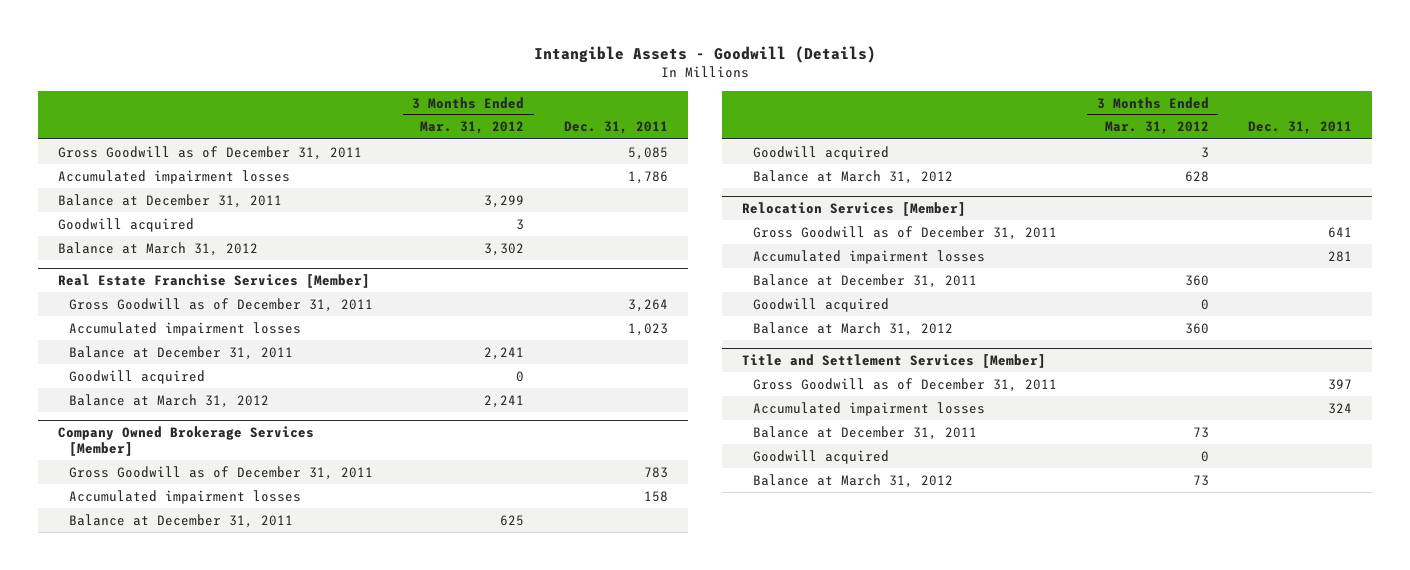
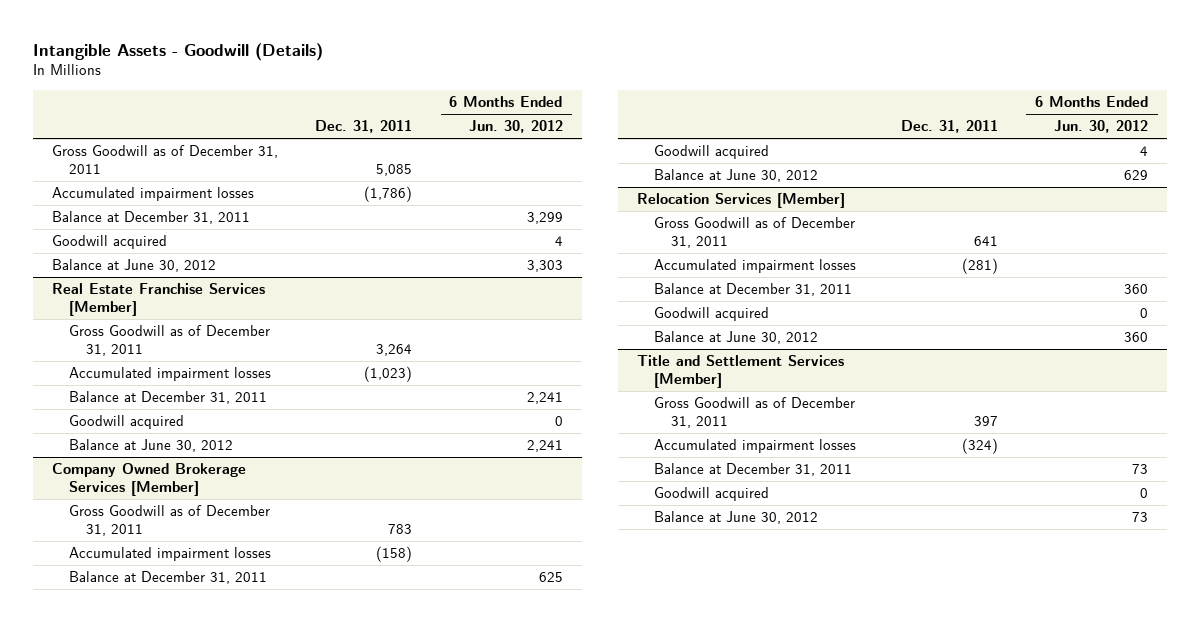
- | 3 Months Ended Mar. 31, 2012 | Dec. 31, 2011
+ | Dec. 31, 2011 | 6 Months Ended Jun. 30, 2012
- Accumulated impairment losses | | 1,786
+ Accumulated impairment losses | (1,786) |
- Balance at March 31, 2012 | 3,302 |
+ Balance at June 30, 2012 | | 3,303
@ Real Estate Franchise Services [Member]
- Accumulated impairment losses | | 1,023
+ Accumulated impairment losses | (1,023) |
- Balance at March 31, 2012 | 2,241 |
+ Balance at June 30, 2012 | | 2,241
@ Company Owned Brokerage Services [Member]
- Accumulated impairment losses | | 158
+ Accumulated impairment losses | (158) |
- Balance at March 31, 2012 | 628 |
+ Balance at June 30, 2012 | | 629
@ Relocation Services [Member]
- Accumulated impairment losses | | 281
+ Accumulated impairment losses | (281) |
- Balance at March 31, 2012 | 360 |
+ Balance at June 30, 2012 | | 360
@ Title and Settlement Services [Member]
- Accumulated impairment losses | | 324
+ Accumulated impairment losses | (324) |
- Balance at March 31, 2012 | 73 |
+ Balance at June 30, 2012 | | 73

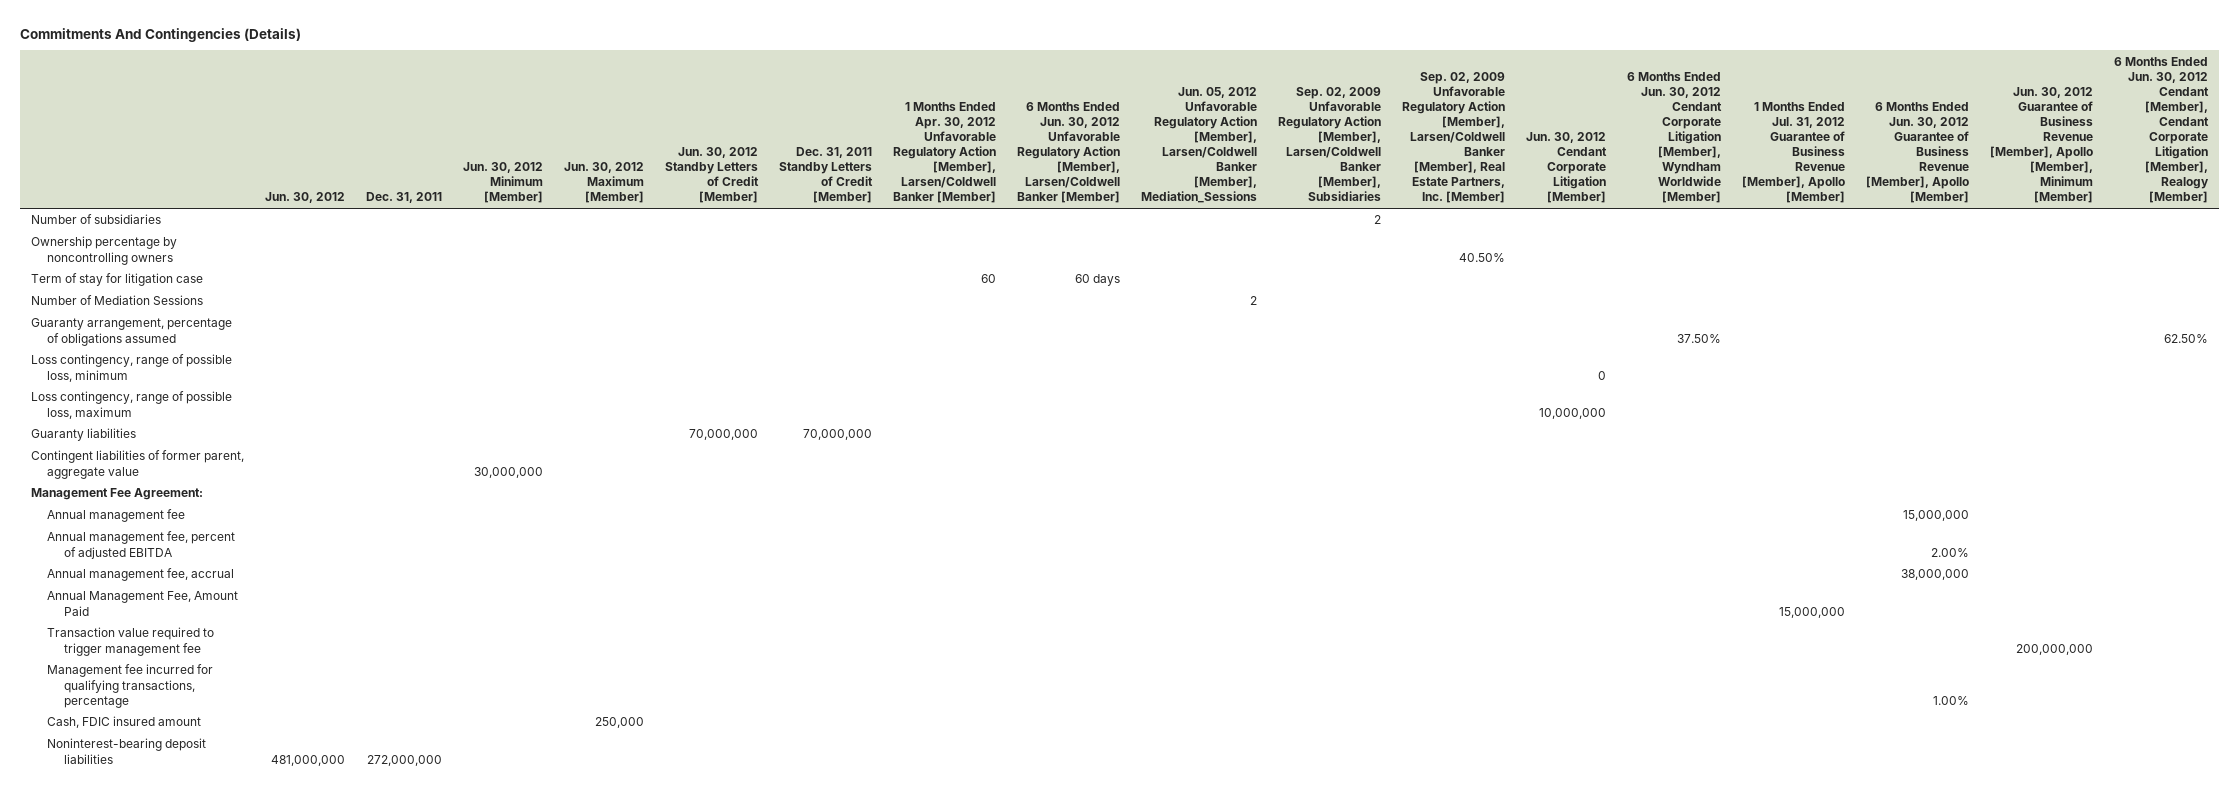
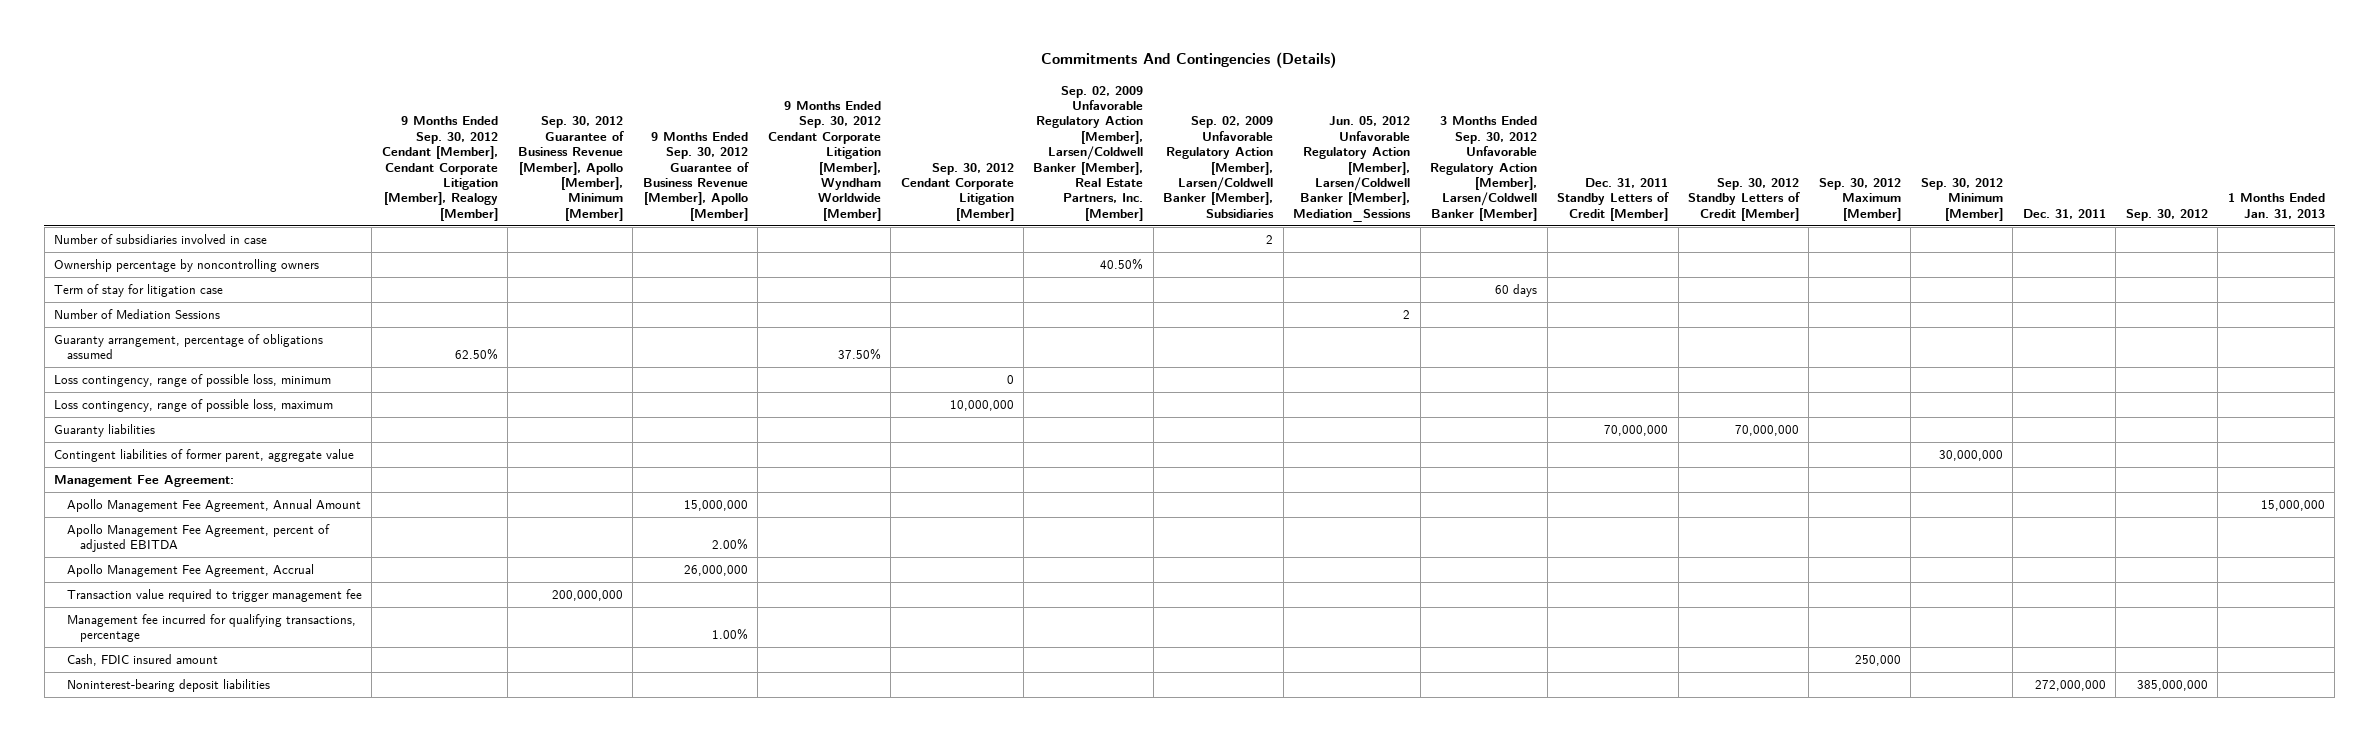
- | Jun. 30, 2012 | Dec. 31, 2011 | Jun. 30, 2012 Minimum [Member] | Jun. 30, 2012 Maximum [Member] | Jun. 30, 2012 Standby Letters of Credit [Member] | Dec. 31, 2011 Standby Letters of Credit [Member] | 1 Months Ended Apr. 30, 2012 Unfavorable Regulatory Action [Member], Larsen/Coldwell Banker [Member] | 6 Months Ended Jun. 30, 2012 Unfavorable Regulatory Action [Member], Larsen/Coldwell Banker [Member] | Jun. 05, 2012 Unfavorable Regulatory Action [Member], Larsen/Coldwell Banker [Member], Mediation_Sessions | Sep. 02, 2009 Unfavorable Regulatory Action [Member], Larsen/Coldwell Banker [Member], Subsidiaries | Sep. 02, 2009 Unfavorable Regulatory Action [Member], Larsen/Coldwell Banker [Member], Real Estate Partners, Inc. [Member] | Jun. 30, 2012 Cendant Corporate Litigation [Member] | 6 Months Ended Jun. 30, 2012 Cendant Corporate Litigation [Member], Wyndham Worldwide [Member] | 1 Months Ended Jul. 31, 2012 Guarantee of Business Revenue [Member], Apollo [Member] | 6 Months Ended Jun. 30, 2012 Guarantee of Business Revenue [Member], Apollo [Member] | Jun. 30, 2012 Guarantee of Business Revenue [Member], Apollo [Member], Minimum [Member] | 6 Months Ended Jun. 30, 2012 Cendant [Member], Cendant Corporate Litigation [Member], Realogy [Member]
+ | 9 Months Ended Sep. 30, 2012 Cendant [Member], Cendant Corporate Litigation [Member], Realogy [Member] | Sep. 30, 2012 Guarantee of Business Revenue [Member], Apollo [Member], Minimum [Member] | 9 Months Ended Sep. 30, 2012 Guarantee of Business Revenue [Member], Apollo [Member] | 9 Months Ended Sep. 30, 2012 Cendant Corporate Litigation [Member], Wyndham Worldwide [Member] | Sep. 30, 2012 Cendant Corporate Litigation [Member] | Sep. 02, 2009 Unfavorable Regulatory Action [Member], Larsen/Coldwell Banker [Member], Real Estate Partners, Inc. [Member] | Sep. 02, 2009 Unfavorable Regulatory Action [Member], Larsen/Coldwell Banker [Member], Subsidiaries | Jun. 05, 2012 Unfavorable Regulatory Action [Member], Larsen/Coldwell Banker [Member], Mediation_Sessions | 3 Months Ended Sep. 30, 2012 Unfavorable Regulatory Action [Member], Larsen/Coldwell Banker [Member] | Dec. 31, 2011 Standby Letters of Credit [Member] | Sep. 30, 2012 Standby Letters of Credit [Member] | Sep. 30, 2012 Maximum [Member] | Sep. 30, 2012 Minimum [Member] | Dec. 31, 2011 | Sep. 30, 2012 | 1 Months Ended Jan. 31, 2013
- Number of subsidiaries | | | | | | | | | | 2 | | | | | | |
+ Number of subsidiaries involved in case | | | | | | | 2 | | | | | | | | |
- Annual management fee | | | | | | | | | | | | | | | 15,000,000 | |
- Annual management fee, percent of adjusted EBITDA | | | | | | | | | | | | | | | 2.00% | |
- Annual management fee, accrual | | | | | | | | | | | | | | | 38,000,000 | |
- Annual Management Fee, Amount Paid | | | | | | | | | | | | | | 15,000,000 | | |
+ Apollo Management Fee Agreement, Annual Amount | | | 15,000,000 | | | | | | | | | | | | | 15,000,000
+ Apollo Management Fee Agreement, percent of adjusted EBITDA | | | 2.00% | | | | | | | | | | | | |
+ Apollo Management Fee Agreement, Accrual | | | 26,000,000 | | | | | | | | | | | | |

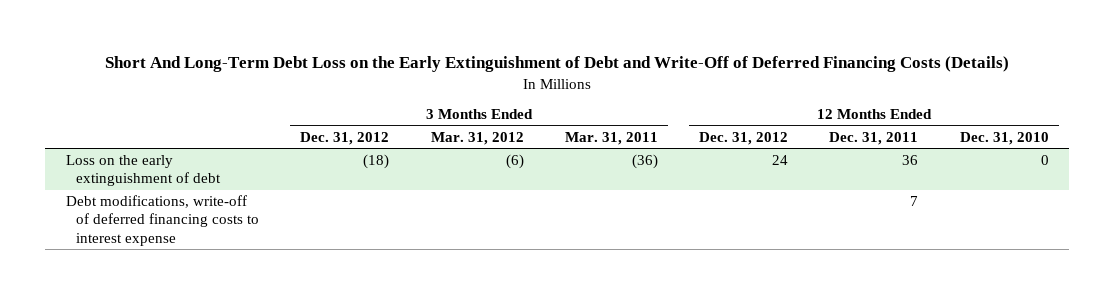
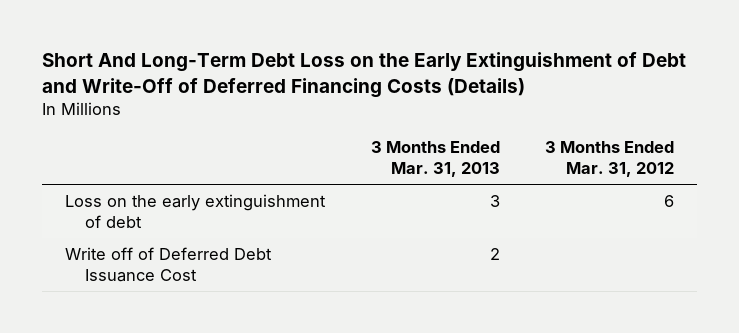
- | 3 Months Ended Dec. 31, 2012 | 3 Months Ended Mar. 31, 2012 | 3 Months Ended Mar. 31, 2011 | 12 Months Ended Dec. 31, 2012 | 12 Months Ended Dec. 31, 2011 | 12 Months Ended Dec. 31, 2010
+ | 3 Months Ended Mar. 31, 2013 | 3 Months Ended Mar. 31, 2012
- Loss on the early extinguishment of debt | (18) | (6) | (36) | 24 | 36 | 0
- Debt modifications, write-off of deferred financing costs to interest expense | | | | | 7 |
+ Loss on the early extinguishment of debt | 3 | 6
+ Write off of Deferred Debt Issuance Cost | 2 |

